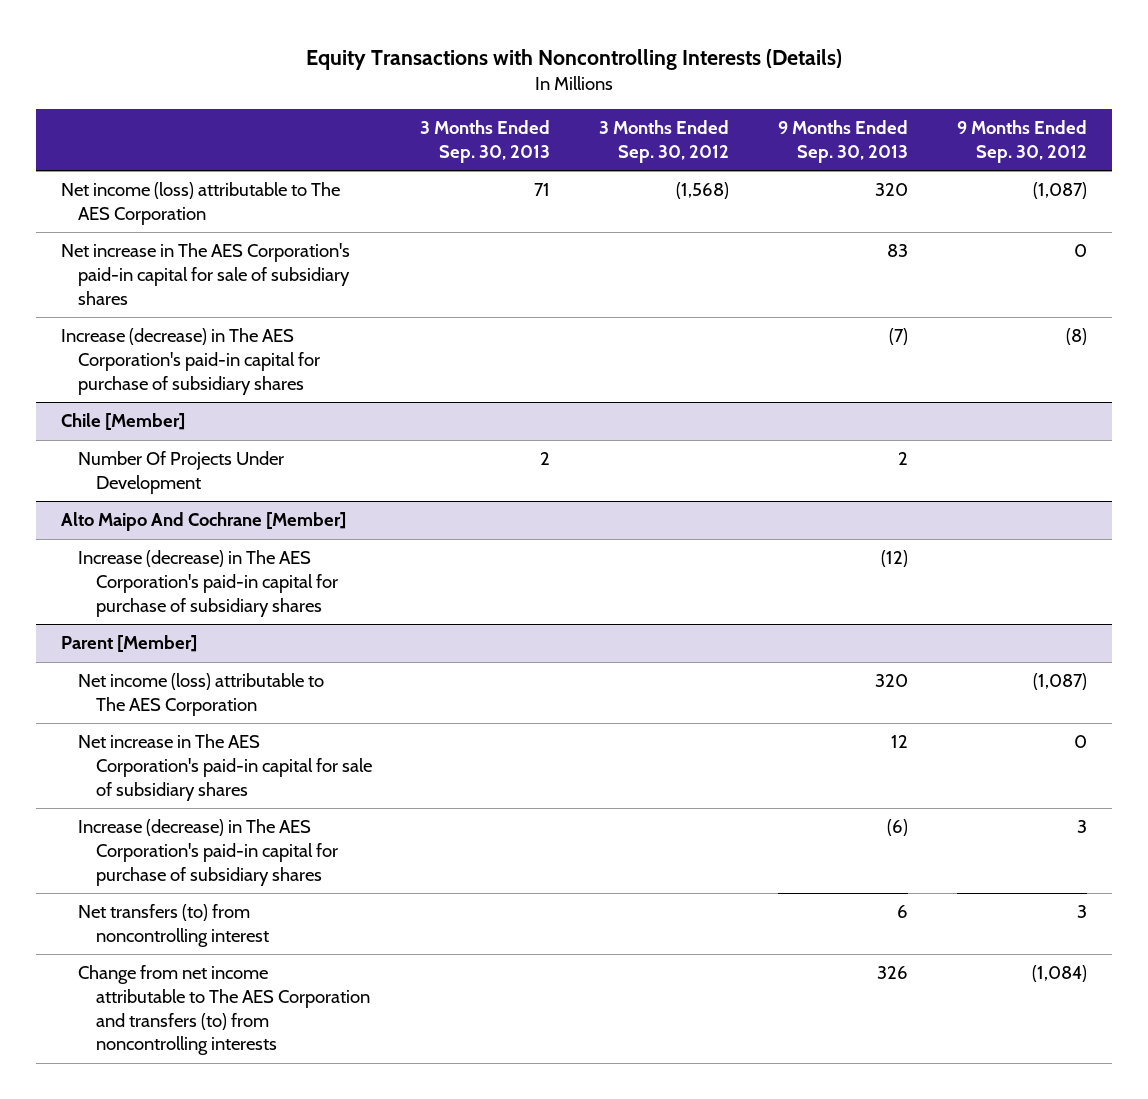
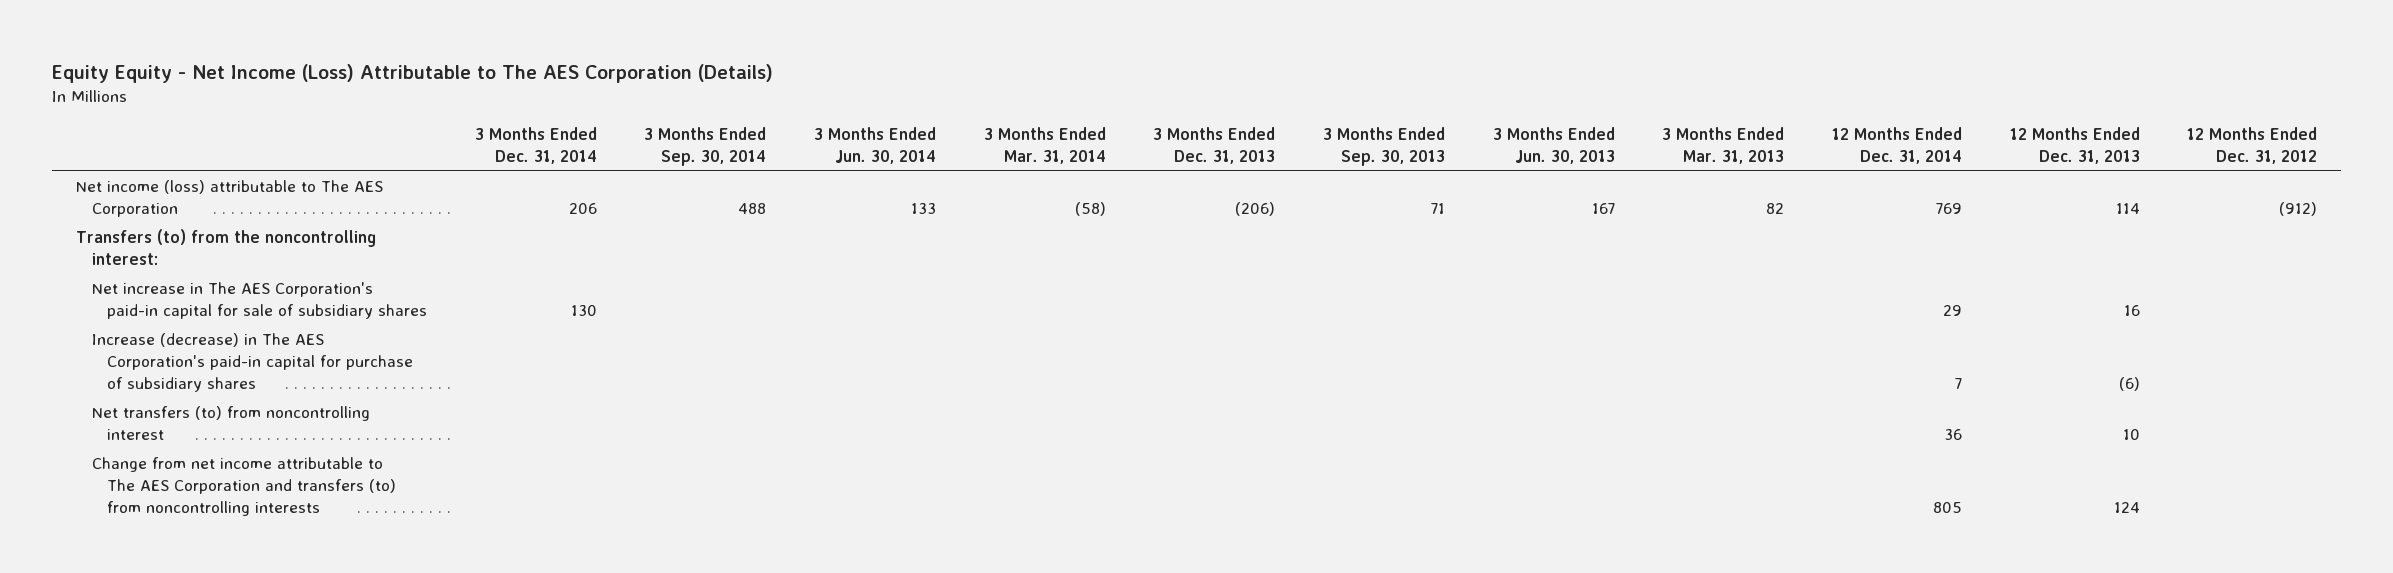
- Equity Transactions with Noncontrolling Interests (Details)
+ Equity Equity - Net Income (Loss) Attributable to The AES Corporation (Details)
- | 3 Months Ended Sep. 30, 2013 | 3 Months Ended Sep. 30, 2012 | 9 Months Ended Sep. 30, 2013 | 9 Months Ended Sep. 30, 2012
+ | 3 Months Ended Dec. 31, 2014 | 3 Months Ended Sep. 30, 2014 | 3 Months Ended Jun. 30, 2014 | 3 Months Ended Mar. 31, 2014 | 3 Months Ended Dec. 31, 2013 | 3 Months Ended Sep. 30, 2013 | 3 Months Ended Jun. 30, 2013 | 3 Months Ended Mar. 31, 2013 | 12 Months Ended Dec. 31, 2014 | 12 Months Ended Dec. 31, 2013 | 12 Months Ended Dec. 31, 2012
+ Transfers (to) from the noncontrolling interest:
- Chile [Member]
- Number Of Projects Under Development | 2 | | 2 |
- Alto Maipo And Cochrane [Member]
- Increase (decrease) in The AES Corporation's paid-in capital for purchase of subsidiary shares | | | (12) |
- Parent [Member]
- Net income (loss) attributable to The AES Corporation | | | 320 | (1,087)
- Net increase in The AES Corporation's paid-in capital for sale of subsidiary shares | | | 12 | 0
- Increase (decrease) in The AES Corporation's paid-in capital for purchase of subsidiary shares | | | (6) | 3
- Net transfers (to) from noncontrolling interest | | | 6 | 3
- Change from net income attributable to The AES Corporation and transfers (to) from noncontrolling interests | | | 326 | (1,084)
+ Net transfers (to) from noncontrolling interest | | | | | | | | | 36 | 10 |
+ Change from net income attributable to The AES Corporation and transfers (to) from noncontrolling interests | | | | | | | | | 805 | 124 |

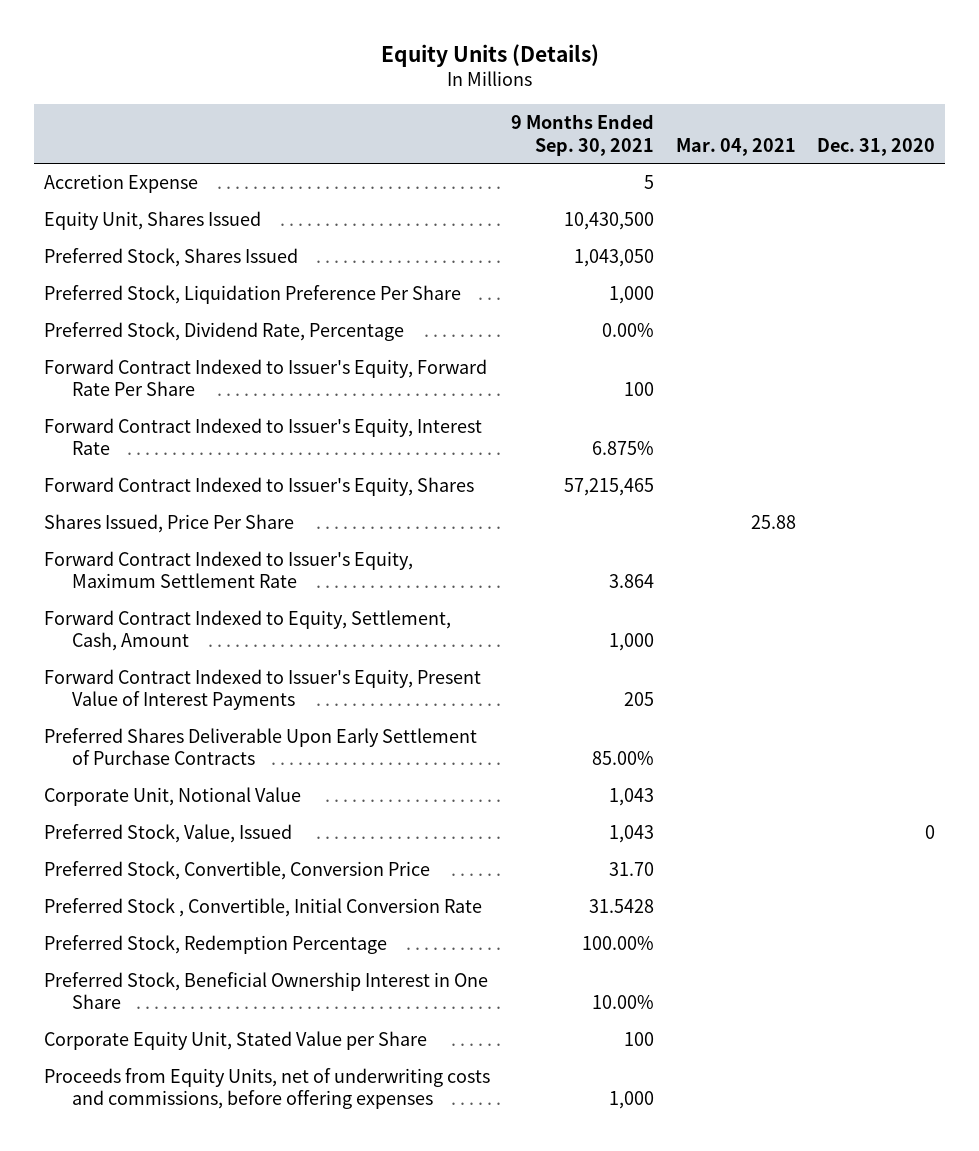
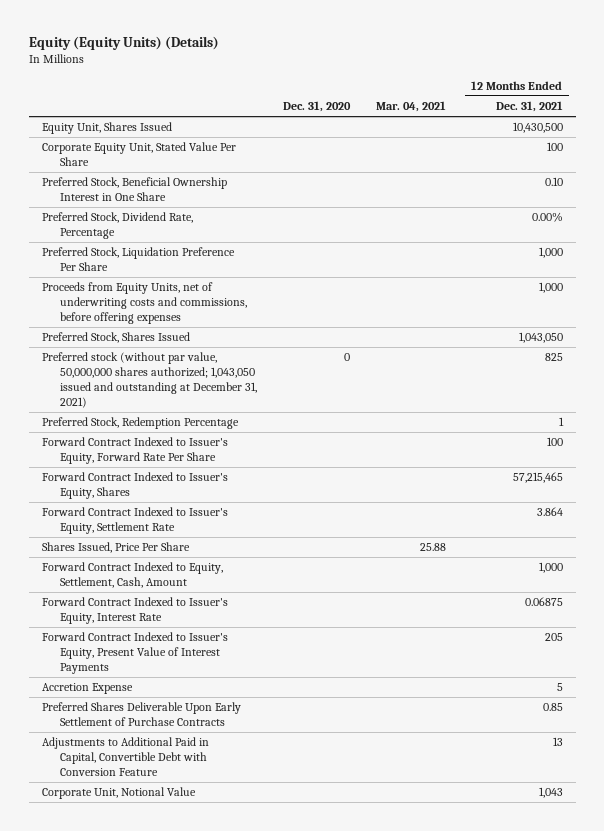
- Equity Units (Details)
+ Equity (Equity Units) (Details)
- | 9 Months Ended Sep. 30, 2021 | Mar. 04, 2021 | Dec. 31, 2020
+ | Dec. 31, 2020 | Mar. 04, 2021 | 12 Months Ended Dec. 31, 2021
+ Corporate Equity Unit, Stated Value Per Share | | | 100
moved up: Preferred Stock, Beneficial Ownership Interest in One Share | | | 0.10
moved down: Preferred Stock, Liquidation Preference Per Share | | | 1,000
moved up: Proceeds from Equity Units, net of underwriting costs and commissions, before offering expenses | | | 1,000
moved down: Preferred Stock, Shares Issued | | | 1,043,050
+ Preferred stock (without par value, 50,000,000 shares authorized; 1,043,050 issued and outstanding at December 31, 2021) | 0 | | 825
moved up: Preferred Stock, Redemption Percentage | | | 1
+ Forward Contract Indexed to Issuer's Equity, Settlement Rate | | | 3.864
- Forward Contract Indexed to Issuer's Equity, Maximum Settlement Rate | 3.864 | |
moved down: Forward Contract Indexed to Issuer's Equity, Interest Rate | | | 0.06875
moved down: Accretion Expense | | | 5
+ Adjustments to Additional Paid in Capital, Convertible Debt with Conversion Feature | | | 13
- Preferred Stock, Value, Issued | 1,043 | | 0
- Preferred Stock, Convertible, Conversion Price | 31.70 | |
- Preferred Stock , Convertible, Initial Conversion Rate | 31.5428 | |
- Corporate Equity Unit, Stated Value per Share | 100 | |

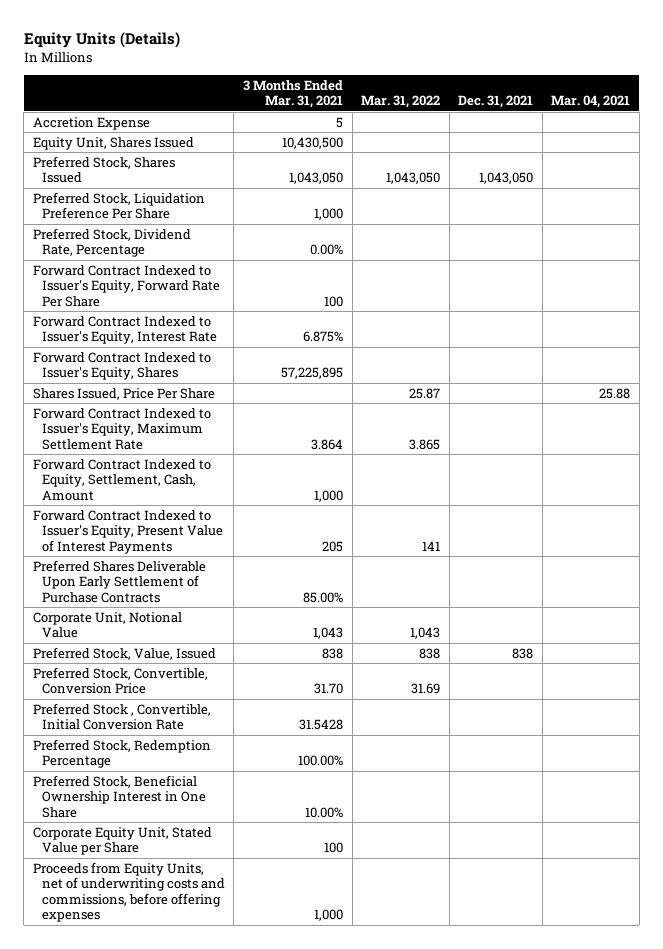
- Equity (Equity Units) (Details)
+ Equity Units (Details)
- | Dec. 31, 2020 | Mar. 04, 2021 | 12 Months Ended Dec. 31, 2021
+ | 3 Months Ended Mar. 31, 2021 | Mar. 31, 2022 | Dec. 31, 2021 | Mar. 04, 2021
moved up: Accretion Expense | 5 | | |
- Corporate Equity Unit, Stated Value Per Share | | | 100
- Preferred stock (without par value, 50,000,000 shares authorized; 1,043,050 issued and outstanding at December 31, 2021) | 0 | | 825
moved down: Preferred Stock, Liquidation Preference Per Share | 1,000 | | |
moved down: Preferred Stock, Dividend Rate, Percentage | 0.00% | | |
moved up: Forward Contract Indexed to Issuer's Equity, Interest Rate | 6.875% | | |
- Forward Contract Indexed to Issuer's Equity, Settlement Rate | | | 3.864
+ Forward Contract Indexed to Issuer's Equity, Maximum Settlement Rate | 3.864 | 3.865 | |
- Adjustments to Additional Paid in Capital, Convertible Debt with Conversion Feature | | | 13
+ Preferred Stock, Value, Issued | 838 | 838 | 838 |
+ Preferred Stock, Convertible, Conversion Price | 31.70 | 31.69 | |
+ Preferred Stock , Convertible, Initial Conversion Rate | 31.5428 | | |
moved down: Preferred Stock, Redemption Percentage | 100.00% | | |
moved down: Preferred Stock, Beneficial Ownership Interest in One Share | 10.00% | | |
+ Corporate Equity Unit, Stated Value per Share | 100 | | |
moved down: Proceeds from Equity Units, net of underwriting costs and commissions, before offering expenses | 1,000 | | |

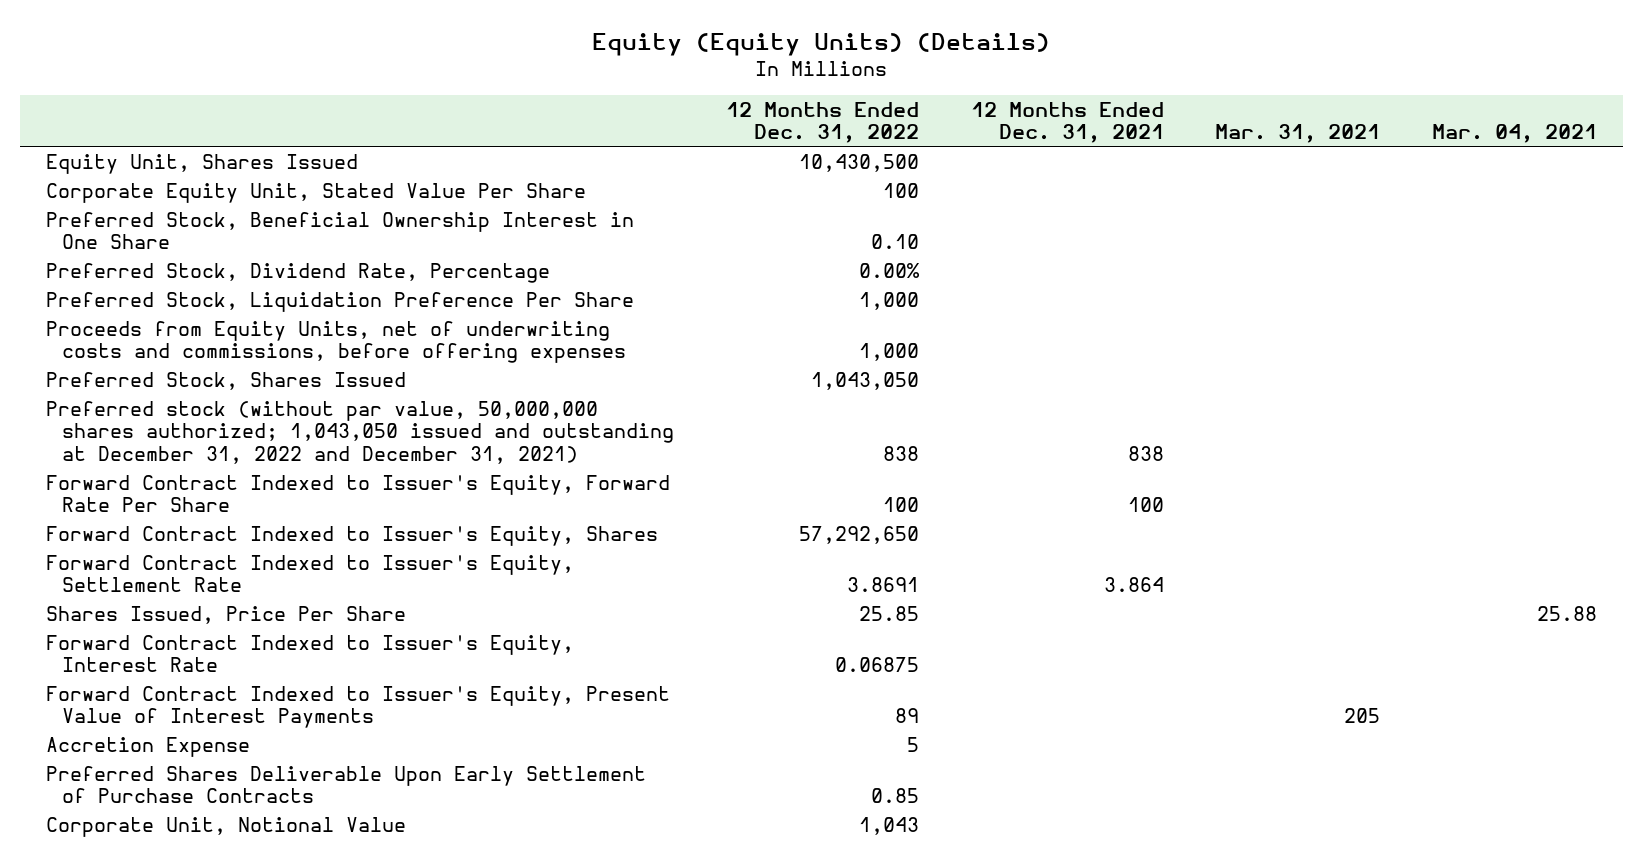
- Equity Units (Details)
+ Equity (Equity Units) (Details)
- | 3 Months Ended Mar. 31, 2021 | Mar. 31, 2022 | Dec. 31, 2021 | Mar. 04, 2021
+ | 12 Months Ended Dec. 31, 2022 | 12 Months Ended Dec. 31, 2021 | Mar. 31, 2021 | Mar. 04, 2021
+ Corporate Equity Unit, Stated Value Per Share | 100 | | |
moved up: Preferred Stock, Beneficial Ownership Interest in One Share | 0.10 | | |
moved down: Preferred Stock, Liquidation Preference Per Share | 1,000 | | |
moved up: Proceeds from Equity Units, net of underwriting costs and commissions, before offering expenses | 1,000 | | |
moved down: Preferred Stock, Shares Issued | 1,043,050 | | |
+ Preferred stock (without par value, 50,000,000 shares authorized; 1,043,050 issued and outstanding at December 31, 2022 and December 31, 2021) | 838 | 838 | |
+ Forward Contract Indexed to Issuer's Equity, Settlement Rate | 3.8691 | 3.864 | |
- Forward Contract Indexed to Issuer's Equity, Maximum Settlement Rate | 3.864 | 3.865 | |
- Forward Contract Indexed to Equity, Settlement, Cash, Amount | 1,000 | | |
moved down: Forward Contract Indexed to Issuer's Equity, Interest Rate | 0.06875 | | |
moved down: Accretion Expense | 5 | | |
- Preferred Stock, Value, Issued | 838 | 838 | 838 |
- Preferred Stock, Convertible, Conversion Price | 31.70 | 31.69 | |
- Preferred Stock , Convertible, Initial Conversion Rate | 31.5428 | | |
- Preferred Stock, Redemption Percentage | 100.00% | | |
- Corporate Equity Unit, Stated Value per Share | 100 | | |

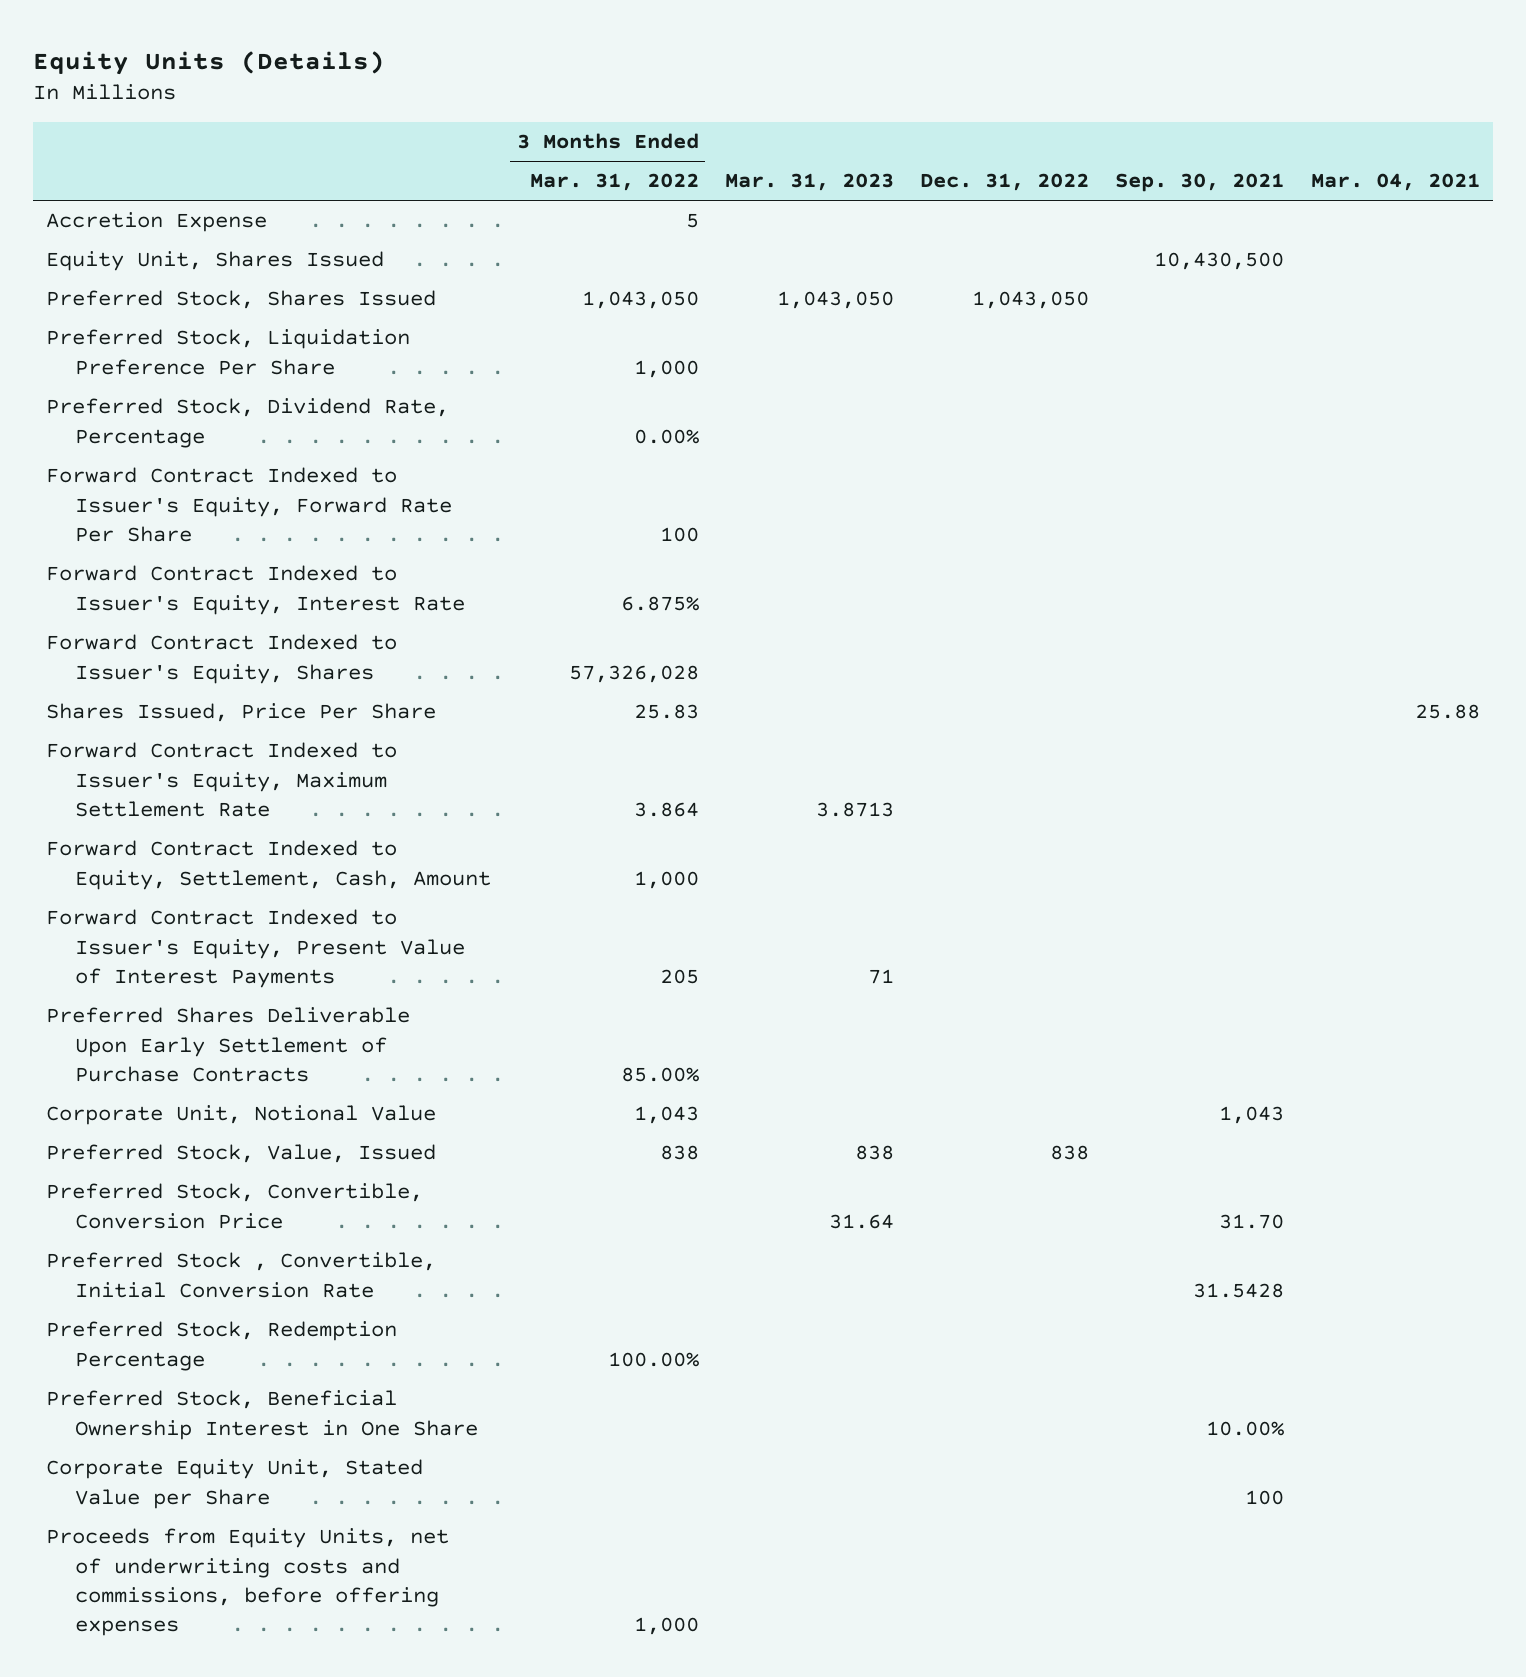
- Equity (Equity Units) (Details)
+ Equity Units (Details)
- | 12 Months Ended Dec. 31, 2022 | 12 Months Ended Dec. 31, 2021 | Mar. 31, 2021 | Mar. 04, 2021
+ | 3 Months Ended Mar. 31, 2022 | Mar. 31, 2023 | Dec. 31, 2022 | Sep. 30, 2021 | Mar. 04, 2021
moved up: Accretion Expense | 5 | | | |
- Corporate Equity Unit, Stated Value Per Share | 100 | | |
- Preferred stock (without par value, 50,000,000 shares authorized; 1,043,050 issued and outstanding at December 31, 2022 and December 31, 2021) | 838 | 838 | |
moved down: Preferred Stock, Liquidation Preference Per Share | 1,000 | | | |
moved down: Preferred Stock, Dividend Rate, Percentage | 0.00% | | | |
moved up: Forward Contract Indexed to Issuer's Equity, Interest Rate | 6.875% | | | |
- Forward Contract Indexed to Issuer's Equity, Settlement Rate | 3.8691 | 3.864 | |
+ Forward Contract Indexed to Issuer's Equity, Maximum Settlement Rate | 3.864 | 3.8713 | | |
+ Forward Contract Indexed to Equity, Settlement, Cash, Amount | 1,000 | | | |
+ Preferred Stock, Value, Issued | 838 | 838 | 838 | |
+ Preferred Stock, Convertible, Conversion Price | | 31.64 | | 31.70 |
+ Preferred Stock , Convertible, Initial Conversion Rate | | | | 31.5428 |
+ Preferred Stock, Redemption Percentage | 100.00% | | | |
moved down: Preferred Stock, Beneficial Ownership Interest in One Share | | | | 10.00% |
+ Corporate Equity Unit, Stated Value per Share | | | | 100 |
moved down: Proceeds from Equity Units, net of underwriting costs and commissions, before offering expenses | 1,000 | | | |

